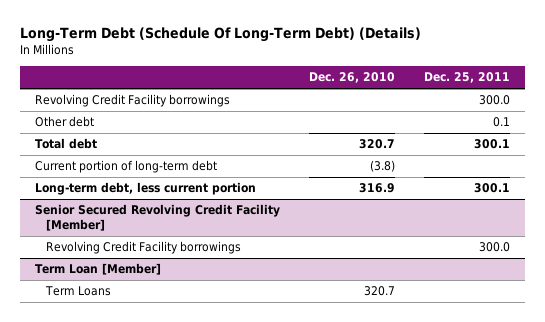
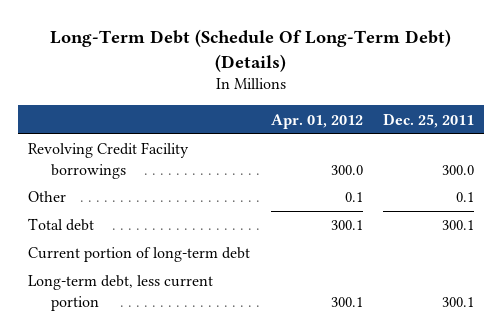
- | Dec. 26, 2010 | Dec. 25, 2011
+ | Apr. 01, 2012 | Dec. 25, 2011
- Other debt | | 0.1
+ Other | 0.1 | 0.1
- Senior Secured Revolving Credit Facility [Member]
- Revolving Credit Facility borrowings | | 300.0
- Term Loan [Member]
- Term Loans | 320.7 |

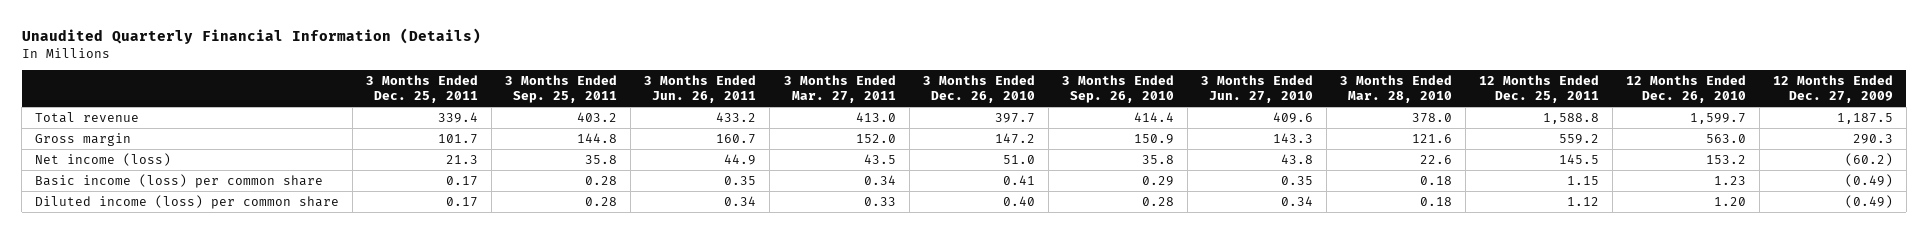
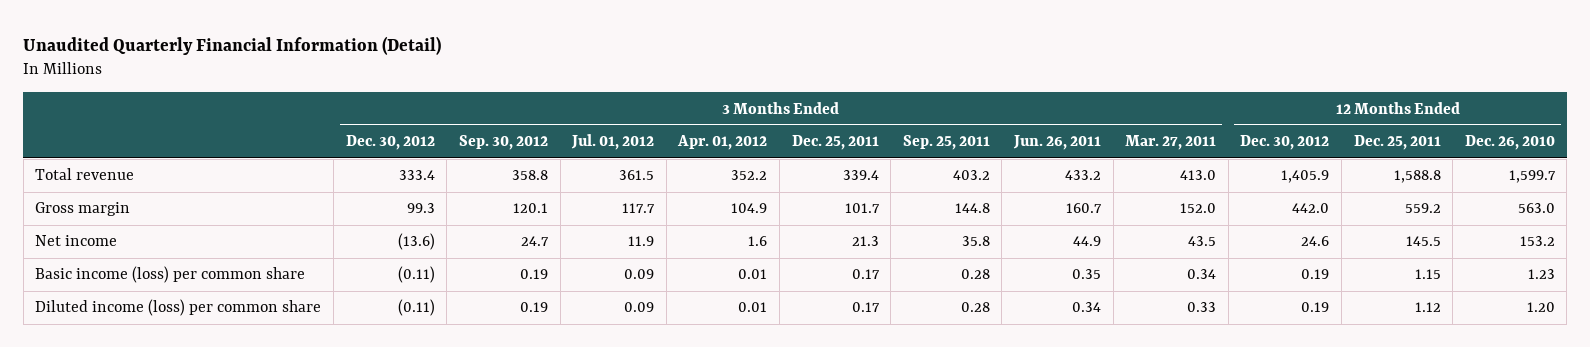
- Unaudited Quarterly Financial Information (Details)
+ Unaudited Quarterly Financial Information (Detail)
- | 3 Months Ended Dec. 25, 2011 | 3 Months Ended Sep. 25, 2011 | 3 Months Ended Jun. 26, 2011 | 3 Months Ended Mar. 27, 2011 | 3 Months Ended Dec. 26, 2010 | 3 Months Ended Sep. 26, 2010 | 3 Months Ended Jun. 27, 2010 | 3 Months Ended Mar. 28, 2010 | 12 Months Ended Dec. 25, 2011 | 12 Months Ended Dec. 26, 2010 | 12 Months Ended Dec. 27, 2009
+ | 3 Months Ended Dec. 30, 2012 | 3 Months Ended Sep. 30, 2012 | 3 Months Ended Jul. 01, 2012 | 3 Months Ended Apr. 01, 2012 | 3 Months Ended Dec. 25, 2011 | 3 Months Ended Sep. 25, 2011 | 3 Months Ended Jun. 26, 2011 | 3 Months Ended Mar. 27, 2011 | 12 Months Ended Dec. 30, 2012 | 12 Months Ended Dec. 25, 2011 | 12 Months Ended Dec. 26, 2010
- Net income (loss) | 21.3 | 35.8 | 44.9 | 43.5 | 51.0 | 35.8 | 43.8 | 22.6 | 145.5 | 153.2 | (60.2)
+ Net income | (13.6) | 24.7 | 11.9 | 1.6 | 21.3 | 35.8 | 44.9 | 43.5 | 24.6 | 145.5 | 153.2

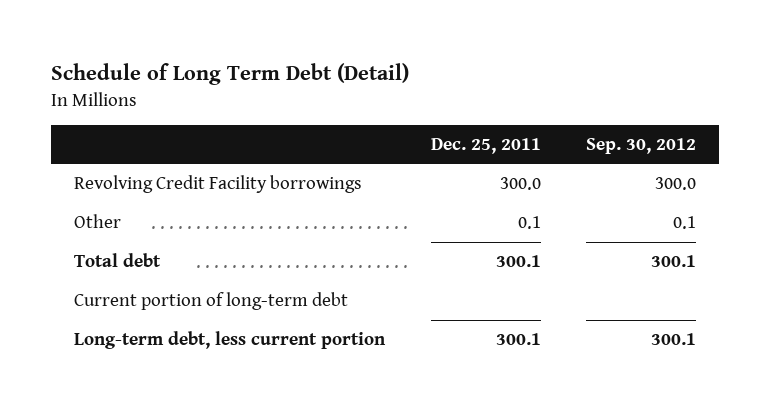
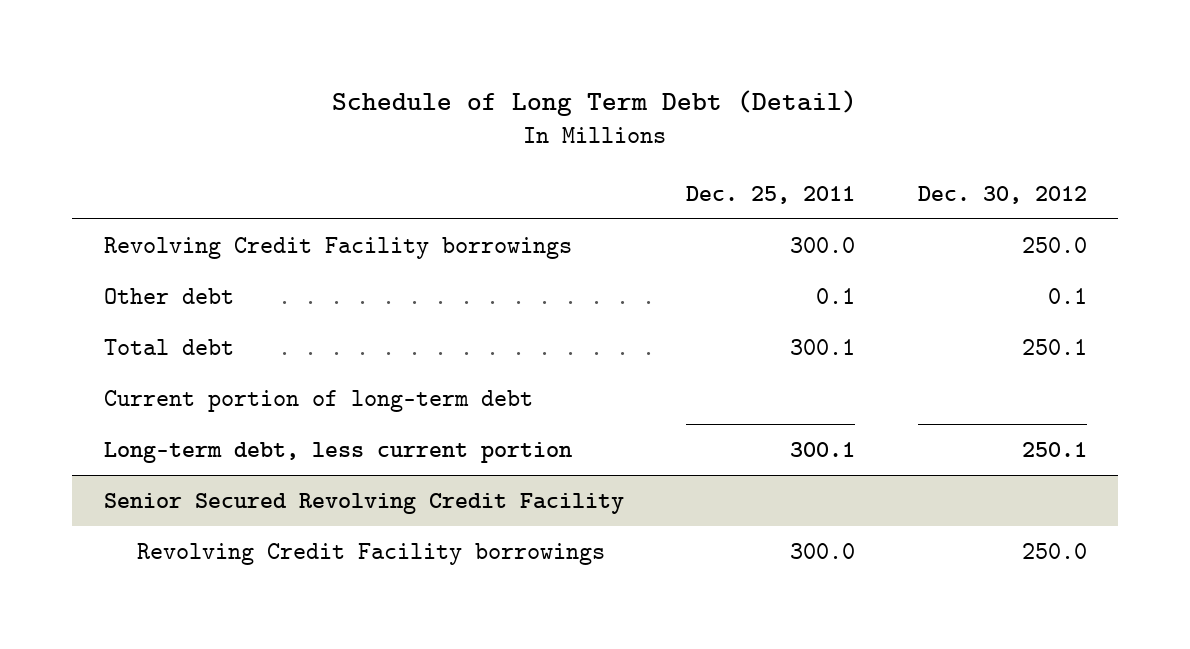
- | Dec. 25, 2011 | Sep. 30, 2012
+ | Dec. 25, 2011 | Dec. 30, 2012
- Other | 0.1 | 0.1
+ Other debt | 0.1 | 0.1
+ Senior Secured Revolving Credit Facility
+ Revolving Credit Facility borrowings | 300.0 | 250.0

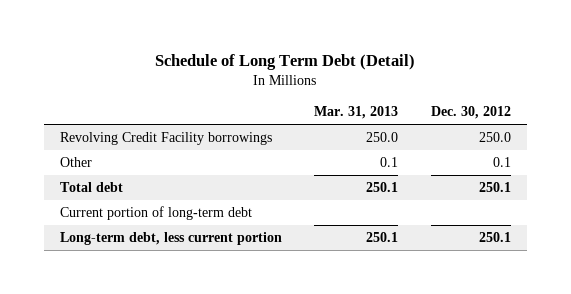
- | Dec. 25, 2011 | Dec. 30, 2012
+ | Mar. 31, 2013 | Dec. 30, 2012
- Other debt | 0.1 | 0.1
+ Other | 0.1 | 0.1
- Senior Secured Revolving Credit Facility
- Revolving Credit Facility borrowings | 300.0 | 250.0

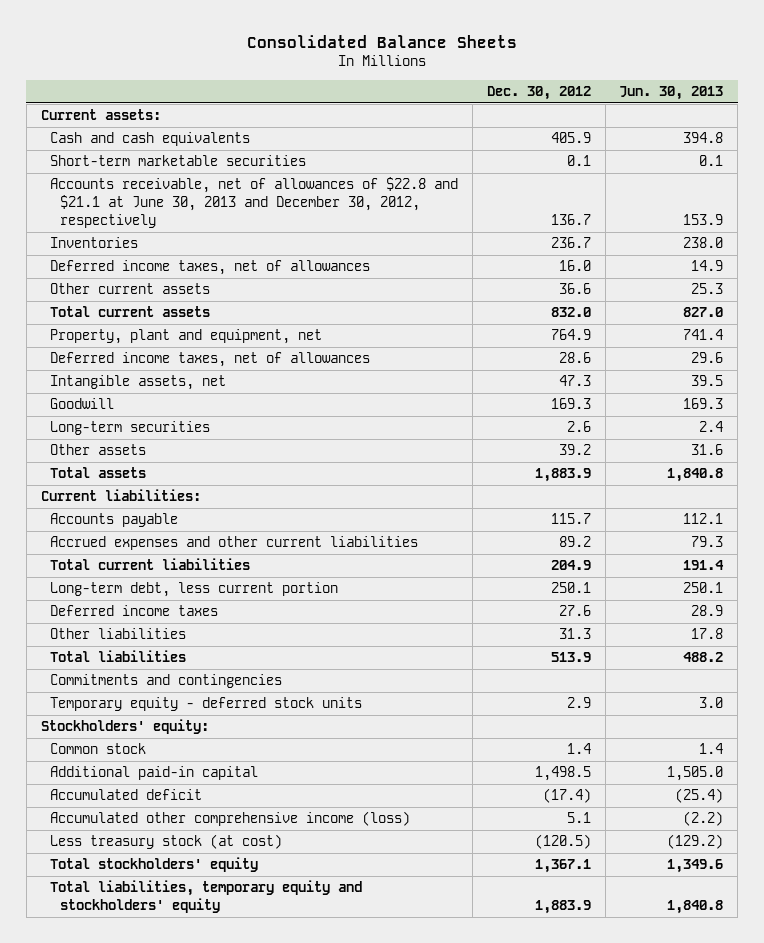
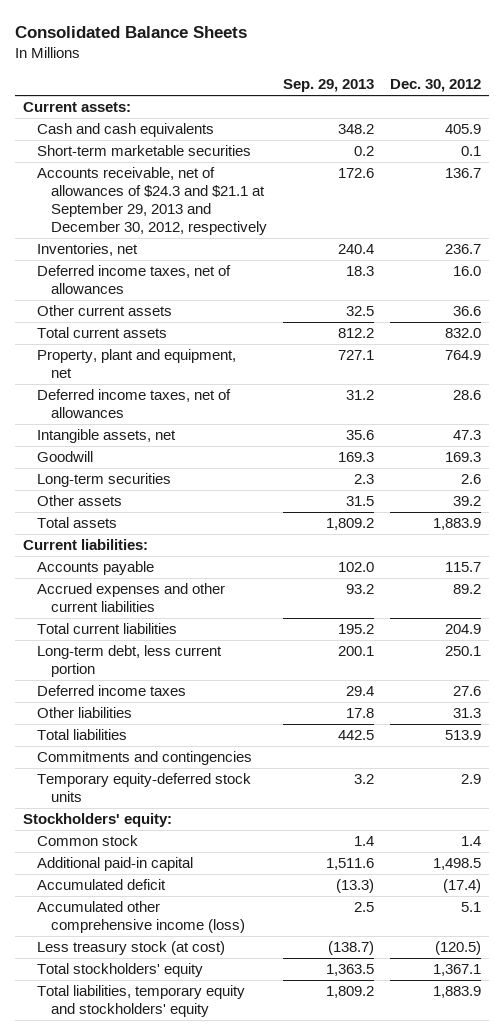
- | Dec. 30, 2012 | Jun. 30, 2013
+ | Sep. 29, 2013 | Dec. 30, 2012
- Accounts receivable, net of allowances of $22.8 and $21.1 at June 30, 2013 and December 30, 2012, respectively | 136.7 | 153.9
- Inventories | 236.7 | 238.0
+ Accounts receivable, net of allowances of $24.3 and $21.1 at September 29, 2013 and December 30, 2012, respectively | 172.6 | 136.7
+ Inventories, net | 240.4 | 236.7
- Temporary equity - deferred stock units | 2.9 | 3.0
+ Temporary equity-deferred stock units | 3.2 | 2.9

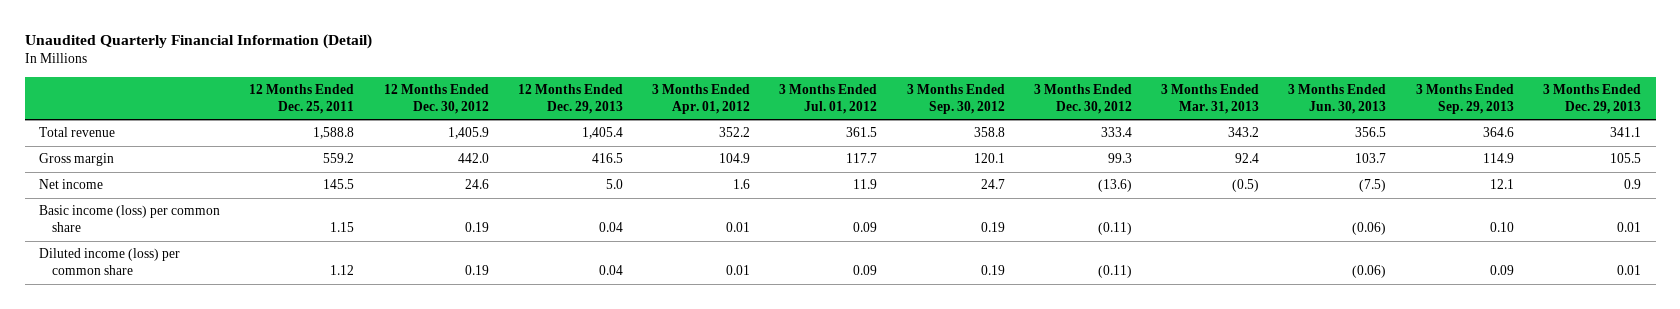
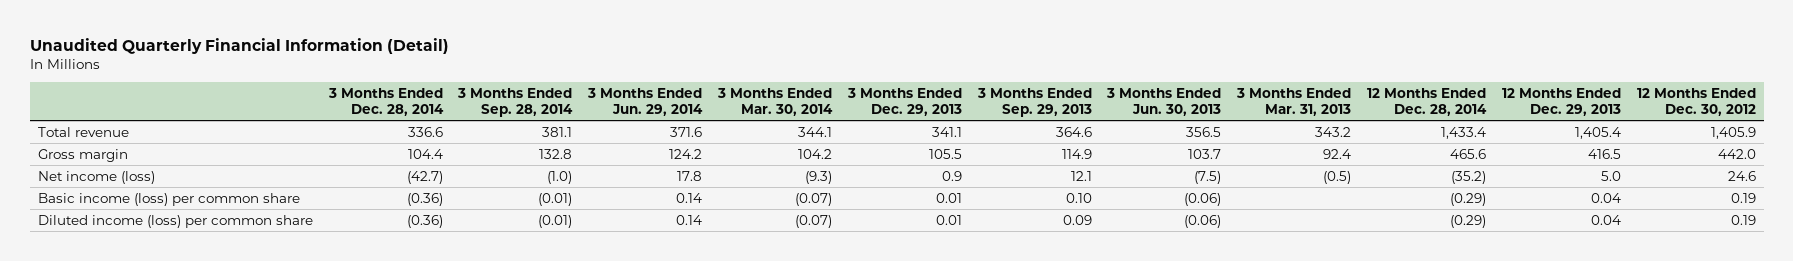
- | 12 Months Ended Dec. 25, 2011 | 12 Months Ended Dec. 30, 2012 | 12 Months Ended Dec. 29, 2013 | 3 Months Ended Apr. 01, 2012 | 3 Months Ended Jul. 01, 2012 | 3 Months Ended Sep. 30, 2012 | 3 Months Ended Dec. 30, 2012 | 3 Months Ended Mar. 31, 2013 | 3 Months Ended Jun. 30, 2013 | 3 Months Ended Sep. 29, 2013 | 3 Months Ended Dec. 29, 2013
+ | 3 Months Ended Dec. 28, 2014 | 3 Months Ended Sep. 28, 2014 | 3 Months Ended Jun. 29, 2014 | 3 Months Ended Mar. 30, 2014 | 3 Months Ended Dec. 29, 2013 | 3 Months Ended Sep. 29, 2013 | 3 Months Ended Jun. 30, 2013 | 3 Months Ended Mar. 31, 2013 | 12 Months Ended Dec. 28, 2014 | 12 Months Ended Dec. 29, 2013 | 12 Months Ended Dec. 30, 2012
- Net income | 145.5 | 24.6 | 5.0 | 1.6 | 11.9 | 24.7 | (13.6) | (0.5) | (7.5) | 12.1 | 0.9
+ Net income (loss) | (42.7) | (1.0) | 17.8 | (9.3) | 0.9 | 12.1 | (7.5) | (0.5) | (35.2) | 5.0 | 24.6

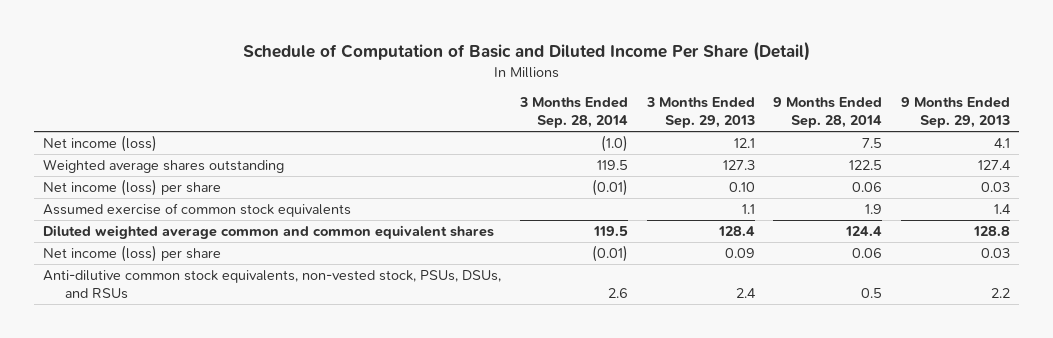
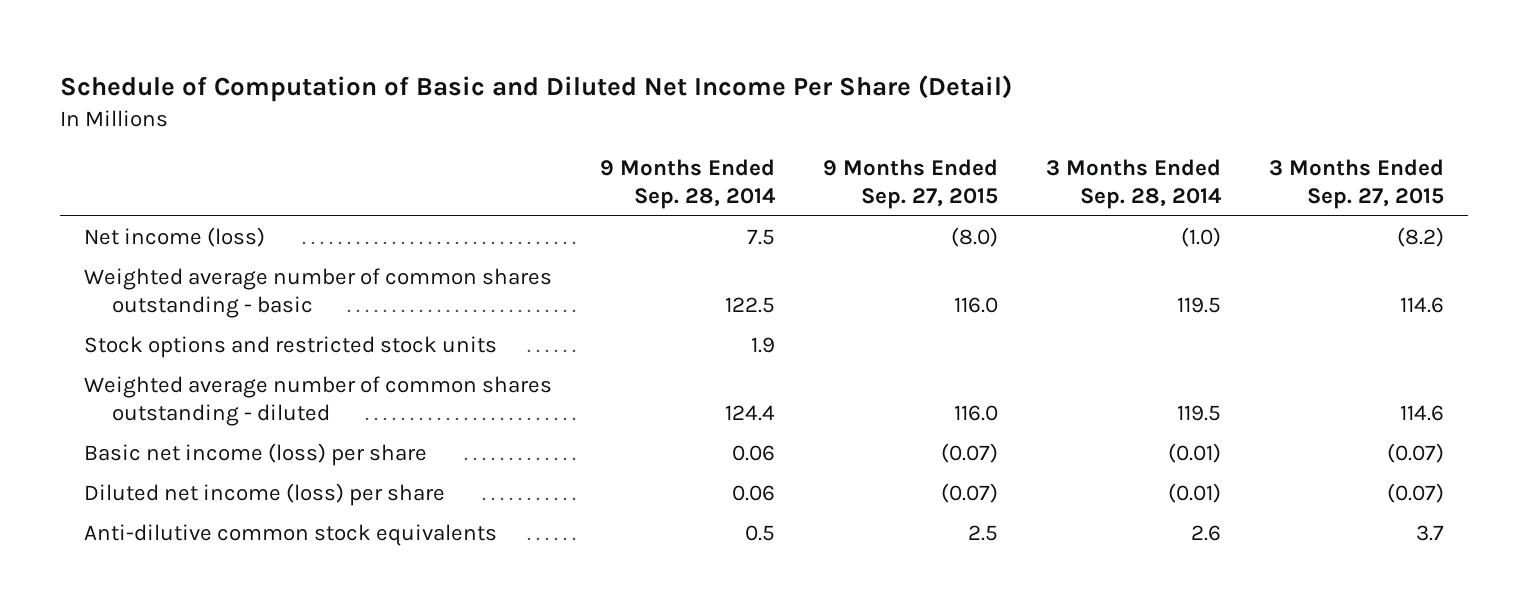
- Schedule of Computation of Basic and Diluted Income Per Share (Detail)
+ Schedule of Computation of Basic and Diluted Net Income Per Share (Detail)
- | 3 Months Ended Sep. 28, 2014 | 3 Months Ended Sep. 29, 2013 | 9 Months Ended Sep. 28, 2014 | 9 Months Ended Sep. 29, 2013
+ | 9 Months Ended Sep. 28, 2014 | 9 Months Ended Sep. 27, 2015 | 3 Months Ended Sep. 28, 2014 | 3 Months Ended Sep. 27, 2015
- Weighted average shares outstanding | 119.5 | 127.3 | 122.5 | 127.4
- Net income (loss) per share | (0.01) | 0.10 | 0.06 | 0.03
- Assumed exercise of common stock equivalents | | 1.1 | 1.9 | 1.4
- Diluted weighted average common and common equivalent shares | 119.5 | 128.4 | 124.4 | 128.8
- Net income (loss) per share | (0.01) | 0.09 | 0.06 | 0.03
- Anti-dilutive common stock equivalents, non-vested stock, PSUs, DSUs, and RSUs | 2.6 | 2.4 | 0.5 | 2.2
+ Weighted average number of common shares outstanding - basic | 122.5 | 116.0 | 119.5 | 114.6
+ Stock options and restricted stock units | 1.9 | | |
+ Weighted average number of common shares outstanding - diluted | 124.4 | 116.0 | 119.5 | 114.6
+ Basic net income (loss) per share | 0.06 | (0.07) | (0.01) | (0.07)
+ Diluted net income (loss) per share | 0.06 | (0.07) | (0.01) | (0.07)
+ Anti-dilutive common stock equivalents | 0.5 | 2.5 | 2.6 | 3.7

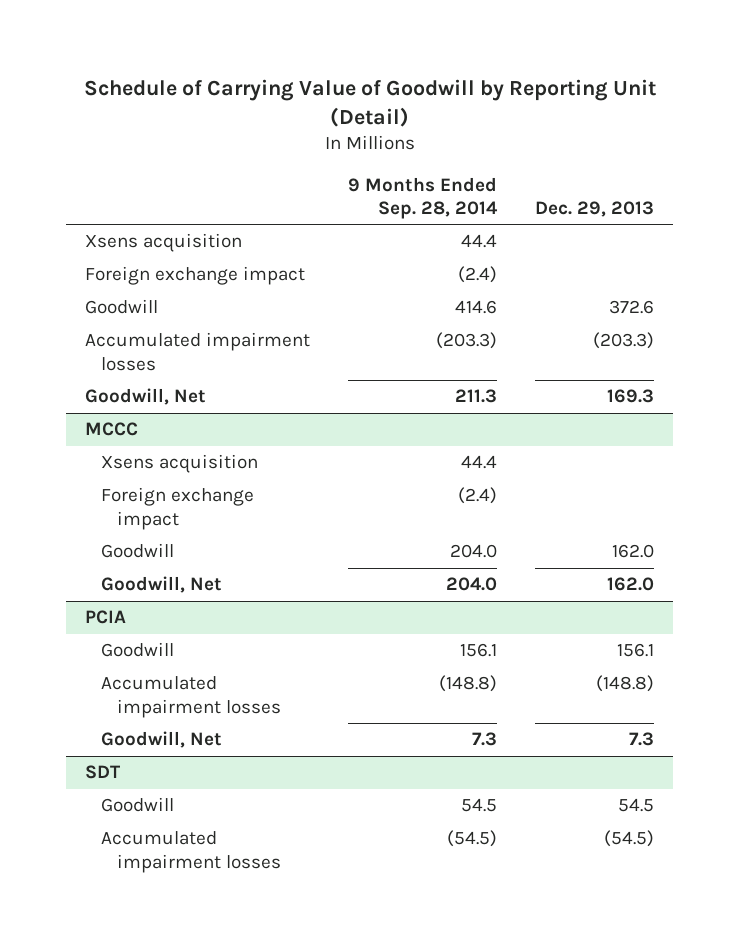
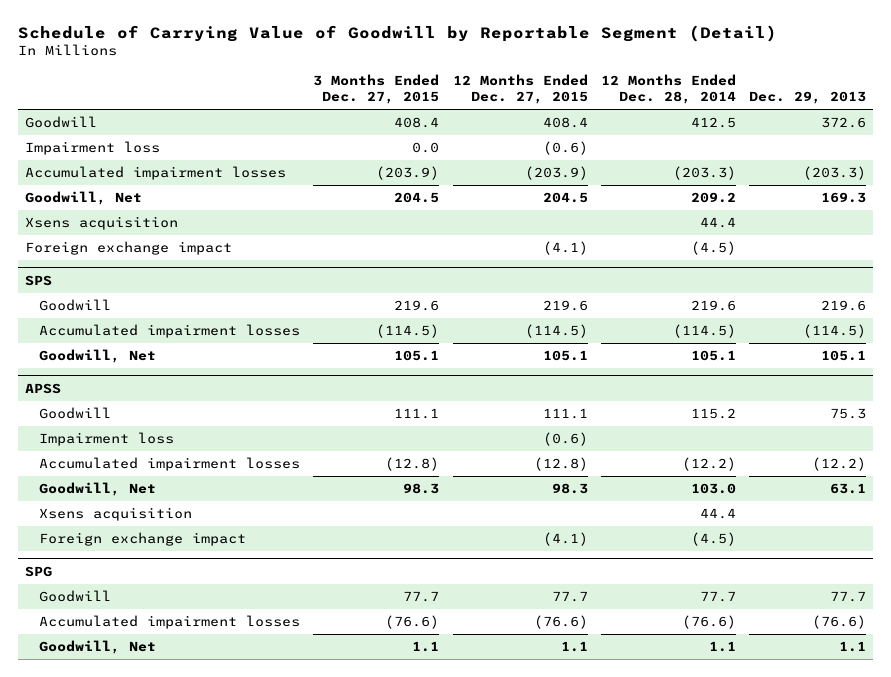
- Schedule of Carrying Value of Goodwill by Reporting Unit (Detail)
+ Schedule of Carrying Value of Goodwill by Reportable Segment (Detail)
- | 9 Months Ended Sep. 28, 2014 | Dec. 29, 2013
+ | 3 Months Ended Dec. 27, 2015 | 12 Months Ended Dec. 27, 2015 | 12 Months Ended Dec. 28, 2014 | Dec. 29, 2013
- Xsens acquisition | 44.4 |
- Foreign exchange impact | (2.4) |
+ Impairment loss | 0.0 | (0.6) | |
- MCCC
- Goodwill | 204.0 | 162.0
- Goodwill, Net | 204.0 | 162.0
- PCIA
- Goodwill | 156.1 | 156.1
- Accumulated impairment losses | (148.8) | (148.8)
- Goodwill, Net | 7.3 | 7.3
- SDT
- Goodwill | 54.5 | 54.5
- Accumulated impairment losses | (54.5) | (54.5)
+ SPS
+ Goodwill | 219.6 | 219.6 | 219.6 | 219.6
+ Accumulated impairment losses | (114.5) | (114.5) | (114.5) | (114.5)
+ Goodwill, Net | 105.1 | 105.1 | 105.1 | 105.1
+ APSS
+ Goodwill | 111.1 | 111.1 | 115.2 | 75.3
+ Impairment loss | | (0.6) | |
+ Accumulated impairment losses | (12.8) | (12.8) | (12.2) | (12.2)
+ Goodwill, Net | 98.3 | 98.3 | 103.0 | 63.1
+ Xsens acquisition | | | 44.4 |
+ Foreign exchange impact | | (4.1) | (4.5) |
+ SPG
+ Goodwill | 77.7 | 77.7 | 77.7 | 77.7
+ Accumulated impairment losses | (76.6) | (76.6) | (76.6) | (76.6)
+ Goodwill, Net | 1.1 | 1.1 | 1.1 | 1.1

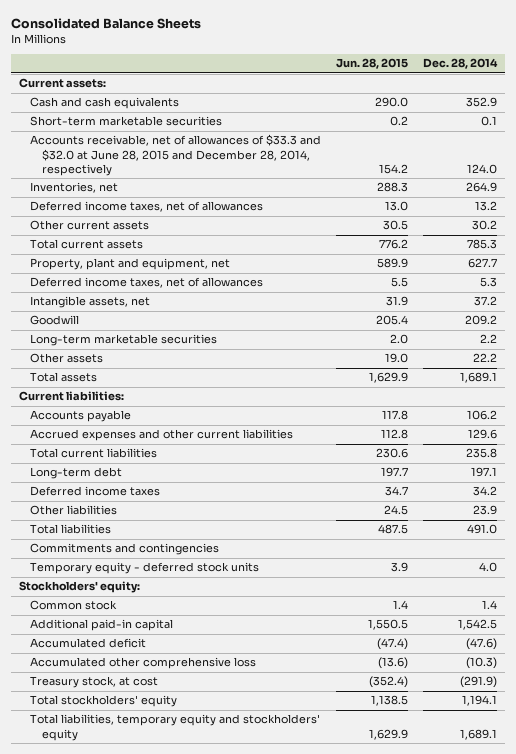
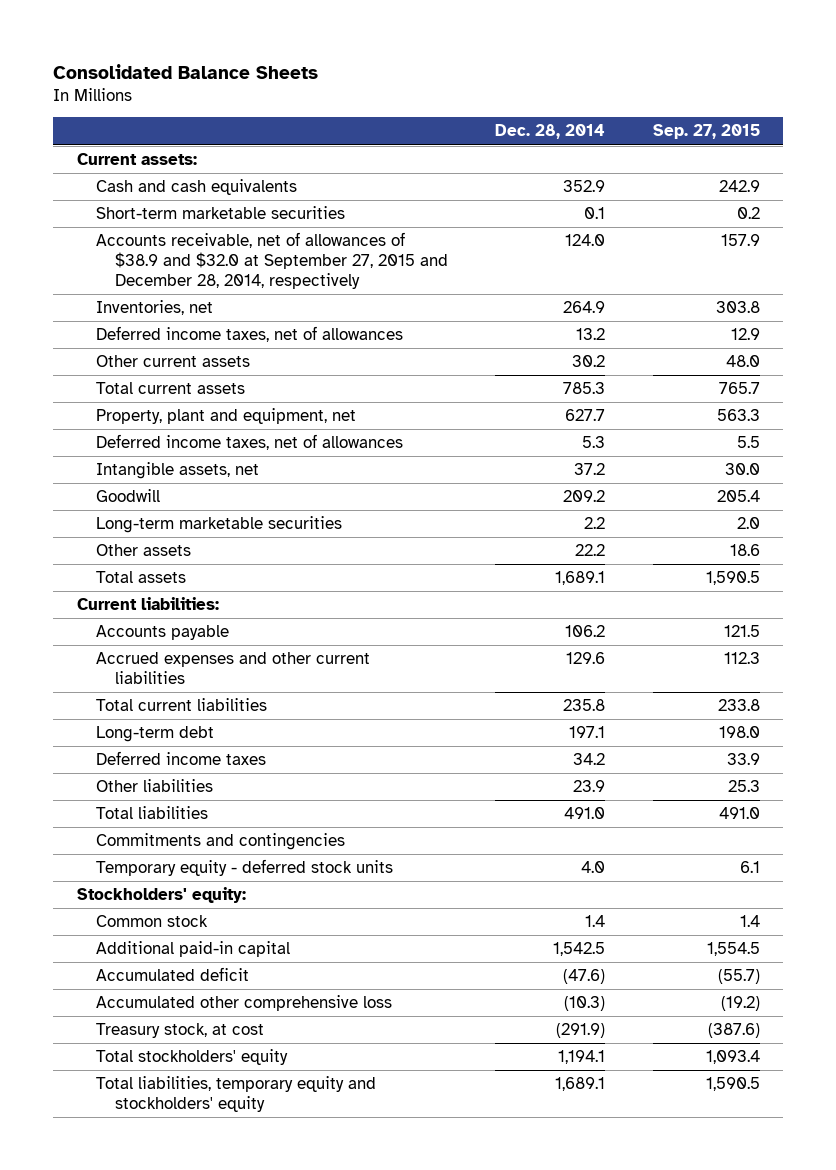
- | Jun. 28, 2015 | Dec. 28, 2014
+ | Dec. 28, 2014 | Sep. 27, 2015
- Accounts receivable, net of allowances of $33.3 and $32.0 at June 28, 2015 and December 28, 2014, respectively | 154.2 | 124.0
+ Accounts receivable, net of allowances of $38.9 and $32.0 at September 27, 2015 and December 28, 2014, respectively | 124.0 | 157.9

